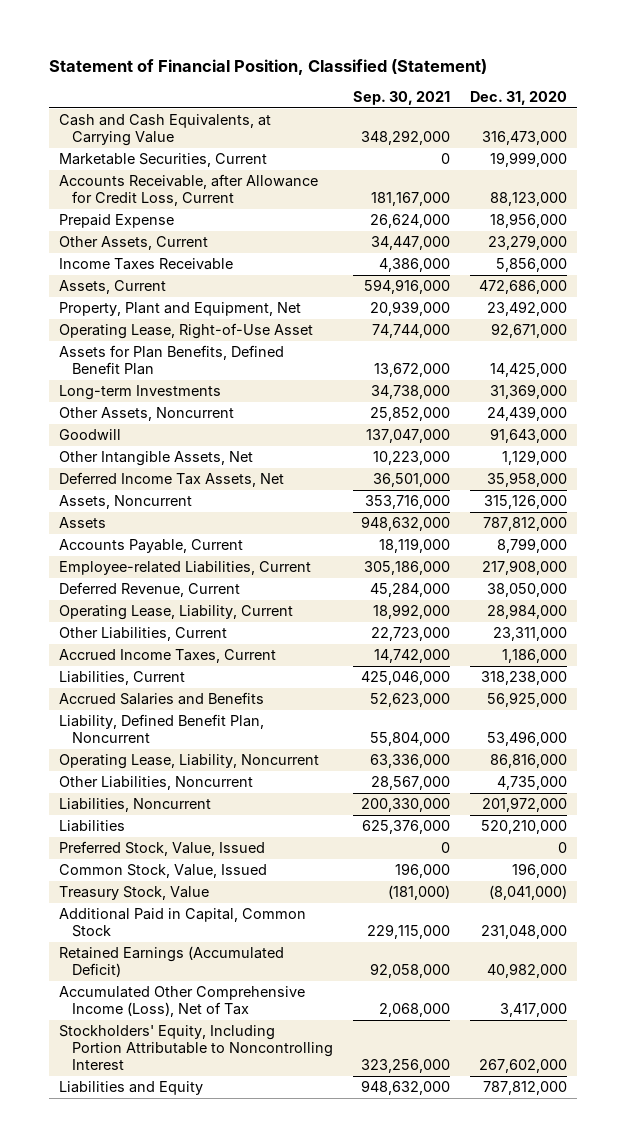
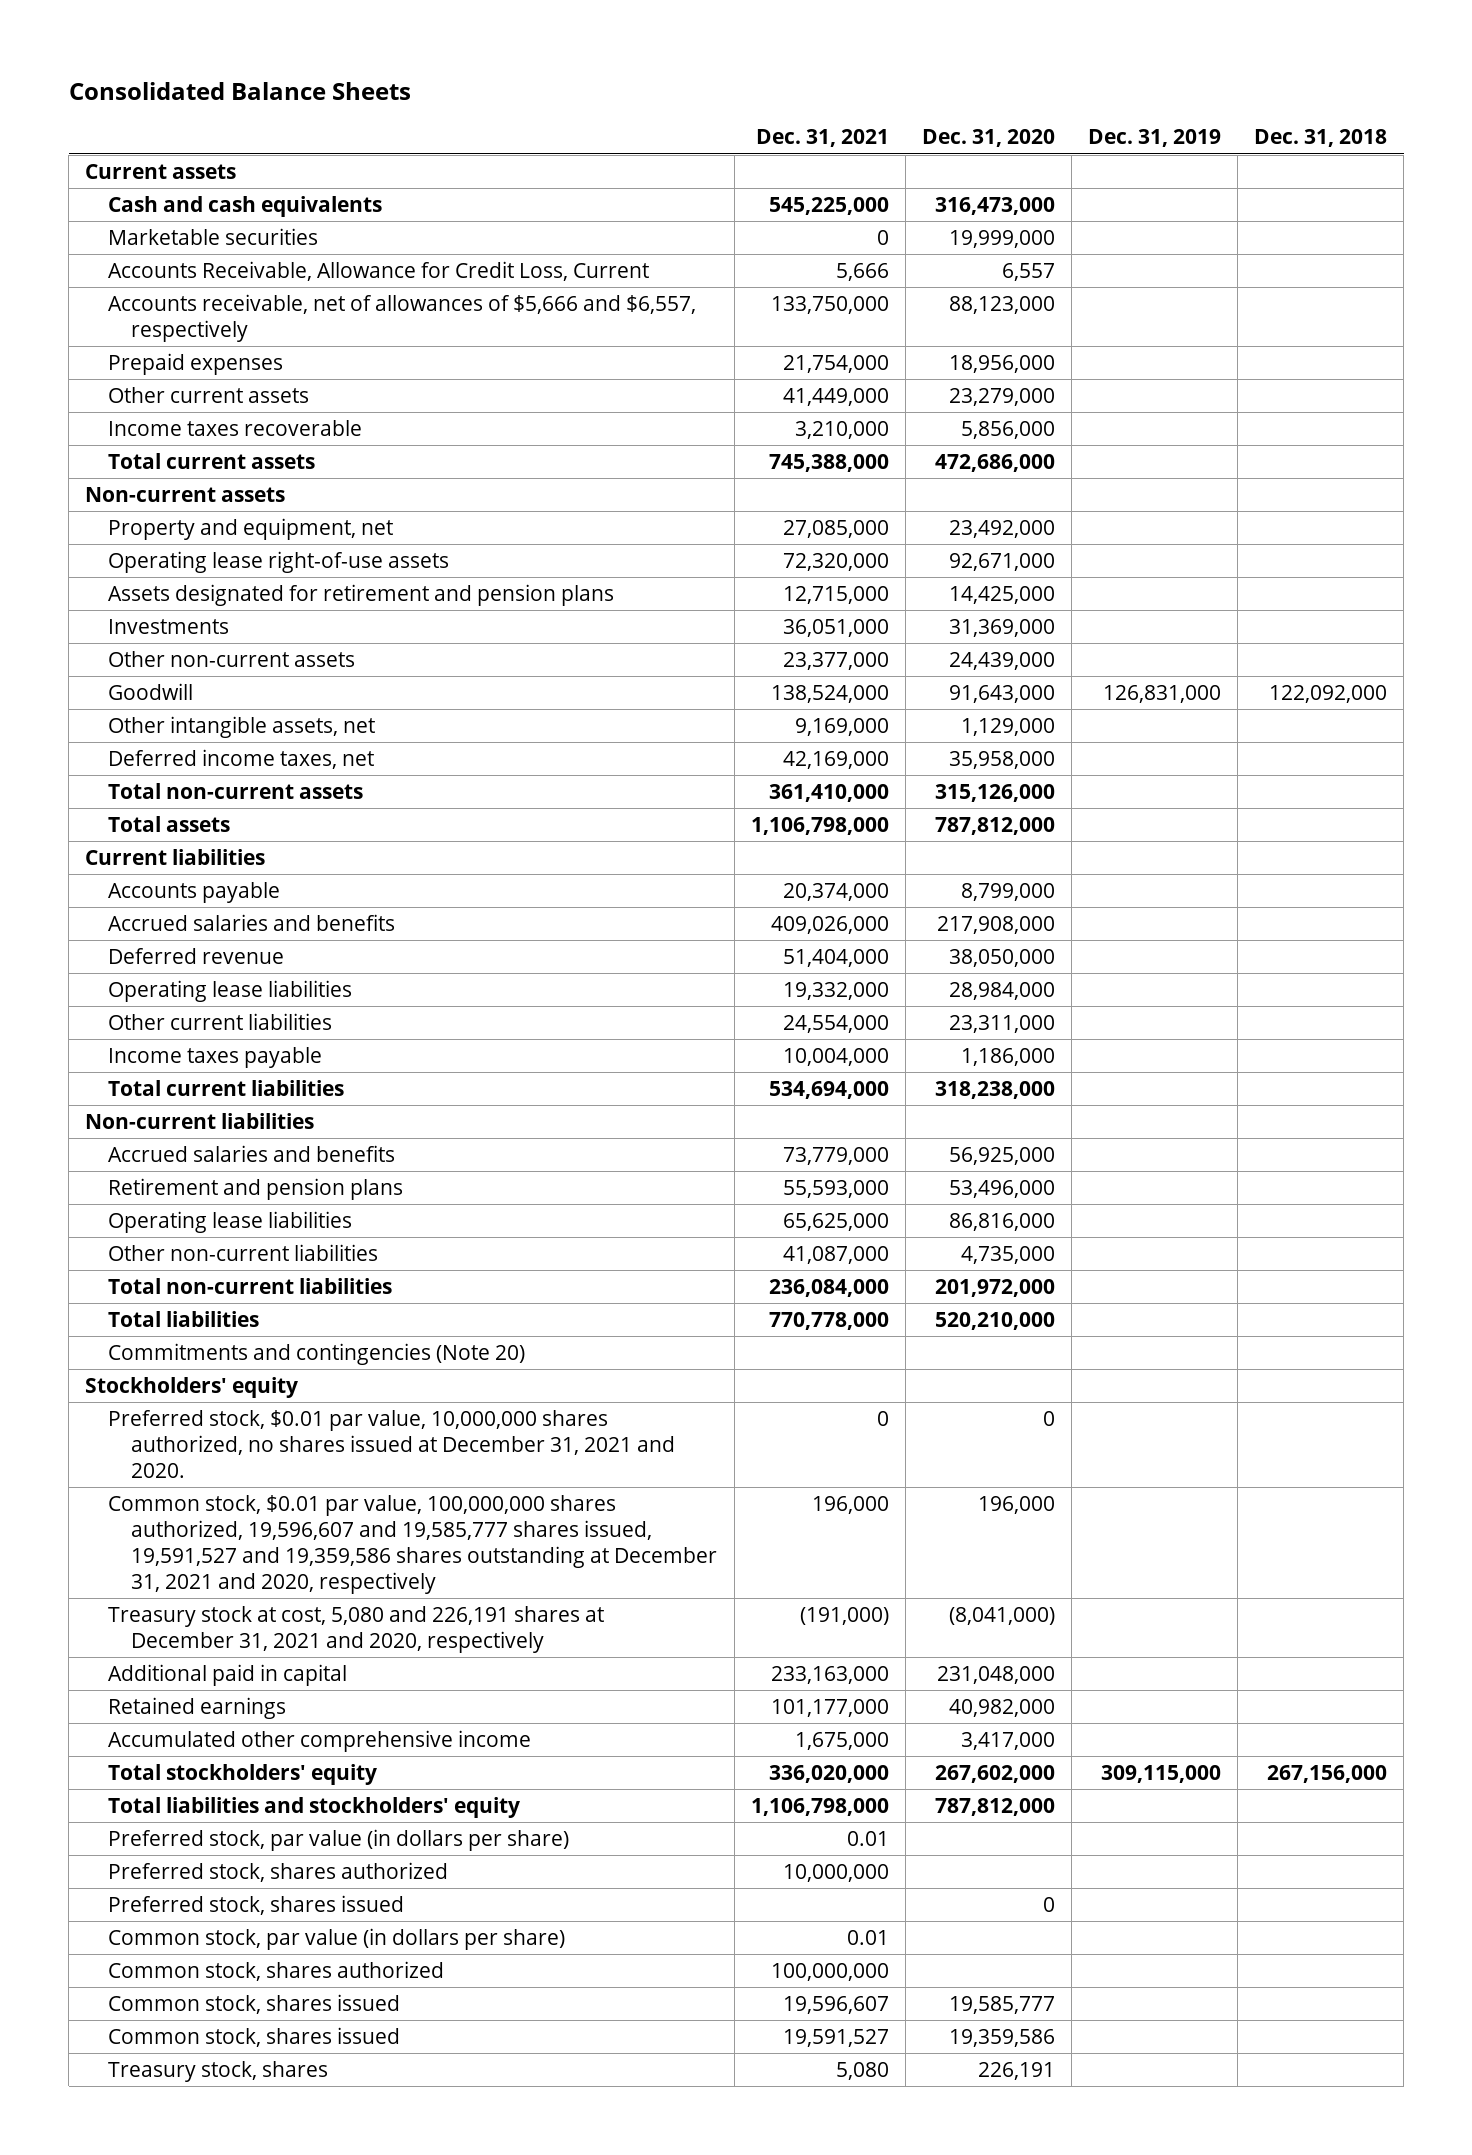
- Statement of Financial Position, Classified (Statement)
+ Consolidated Balance Sheets
- | Sep. 30, 2021 | Dec. 31, 2020
+ | Dec. 31, 2021 | Dec. 31, 2020 | Dec. 31, 2019 | Dec. 31, 2018
- Cash and Cash Equivalents, at Carrying Value | 348,292,000 | 316,473,000
- Marketable Securities, Current | 0 | 19,999,000
- Accounts Receivable, after Allowance for Credit Loss, Current | 181,167,000 | 88,123,000
- Prepaid Expense | 26,624,000 | 18,956,000
- Other Assets, Current | 34,447,000 | 23,279,000
- Income Taxes Receivable | 4,386,000 | 5,856,000
- Assets, Current | 594,916,000 | 472,686,000
- Property, Plant and Equipment, Net | 20,939,000 | 23,492,000
- Operating Lease, Right-of-Use Asset | 74,744,000 | 92,671,000
- Assets for Plan Benefits, Defined Benefit Plan | 13,672,000 | 14,425,000
- Long-term Investments | 34,738,000 | 31,369,000
- Other Assets, Noncurrent | 25,852,000 | 24,439,000
+ Current assets
+ Cash and cash equivalents | 545,225,000 | 316,473,000 | |
+ Marketable securities | 0 | 19,999,000 | |
+ Accounts Receivable, Allowance for Credit Loss, Current | 5,666 | 6,557 | |
+ Accounts receivable, net of allowances of $5,666 and $6,557, respectively | 133,750,000 | 88,123,000 | |
+ Prepaid expenses | 21,754,000 | 18,956,000 | |
+ Other current assets | 41,449,000 | 23,279,000 | |
+ Income taxes recoverable | 3,210,000 | 5,856,000 | |
+ Total current assets | 745,388,000 | 472,686,000 | |
+ Non-current assets
+ Property and equipment, net | 27,085,000 | 23,492,000 | |
+ Operating lease right-of-use assets | 72,320,000 | 92,671,000 | |
+ Assets designated for retirement and pension plans | 12,715,000 | 14,425,000 | |
+ Investments | 36,051,000 | 31,369,000 | |
+ Other non-current assets | 23,377,000 | 24,439,000 | |
- Other Intangible Assets, Net | 10,223,000 | 1,129,000
- Deferred Income Tax Assets, Net | 36,501,000 | 35,958,000
- Assets, Noncurrent | 353,716,000 | 315,126,000
- Assets | 948,632,000 | 787,812,000
- Accounts Payable, Current | 18,119,000 | 8,799,000
- Employee-related Liabilities, Current | 305,186,000 | 217,908,000
- Deferred Revenue, Current | 45,284,000 | 38,050,000
- Operating Lease, Liability, Current | 18,992,000 | 28,984,000
- Other Liabilities, Current | 22,723,000 | 23,311,000
- Accrued Income Taxes, Current | 14,742,000 | 1,186,000
- Liabilities, Current | 425,046,000 | 318,238,000
- Accrued Salaries and Benefits | 52,623,000 | 56,925,000
- Liability, Defined Benefit Plan, Noncurrent | 55,804,000 | 53,496,000
- Operating Lease, Liability, Noncurrent | 63,336,000 | 86,816,000
- Other Liabilities, Noncurrent | 28,567,000 | 4,735,000
- Liabilities, Noncurrent | 200,330,000 | 201,972,000
- Liabilities | 625,376,000 | 520,210,000
- Preferred Stock, Value, Issued | 0 | 0
- Common Stock, Value, Issued | 196,000 | 196,000
- Treasury Stock, Value | (181,000) | (8,041,000)
- Additional Paid in Capital, Common Stock | 229,115,000 | 231,048,000
- Retained Earnings (Accumulated Deficit) | 92,058,000 | 40,982,000
- Accumulated Other Comprehensive Income (Loss), Net of Tax | 2,068,000 | 3,417,000
- Stockholders' Equity, Including Portion Attributable to Noncontrolling Interest | 323,256,000 | 267,602,000
- Liabilities and Equity | 948,632,000 | 787,812,000
+ Other intangible assets, net | 9,169,000 | 1,129,000 | |
+ Deferred income taxes, net | 42,169,000 | 35,958,000 | |
+ Total non-current assets | 361,410,000 | 315,126,000 | |
+ Total assets | 1,106,798,000 | 787,812,000 | |
+ Current liabilities
+ Accounts payable | 20,374,000 | 8,799,000 | |
+ Accrued salaries and benefits | 409,026,000 | 217,908,000 | |
+ Deferred revenue | 51,404,000 | 38,050,000 | |
+ Operating lease liabilities | 19,332,000 | 28,984,000 | |
+ Other current liabilities | 24,554,000 | 23,311,000 | |
+ Income taxes payable | 10,004,000 | 1,186,000 | |
+ Total current liabilities | 534,694,000 | 318,238,000 | |
+ Non-current liabilities
+ Accrued salaries and benefits | 73,779,000 | 56,925,000 | |
+ Retirement and pension plans | 55,593,000 | 53,496,000 | |
+ Operating lease liabilities | 65,625,000 | 86,816,000 | |
+ Other non-current liabilities | 41,087,000 | 4,735,000 | |
+ Total non-current liabilities | 236,084,000 | 201,972,000 | |
+ Total liabilities | 770,778,000 | 520,210,000 | |
+ Commitments and contingencies (Note 20)
+ Stockholders' equity
+ Preferred stock, $0.01 par value, 10,000,000 shares authorized, no shares issued at December 31, 2021 and 2020. | 0 | 0 | |
+ Common stock, $0.01 par value, 100,000,000 shares authorized, 19,596,607 and 19,585,777 shares issued, 19,591,527 and 19,359,586 shares outstanding at December 31, 2021 and 2020, respectively | 196,000 | 196,000 | |
+ Treasury stock at cost, 5,080 and 226,191 shares at December 31, 2021 and 2020, respectively | (191,000) | (8,041,000) | |
+ Additional paid in capital | 233,163,000 | 231,048,000 | |
+ Retained earnings | 101,177,000 | 40,982,000 | |
+ Accumulated other comprehensive income | 1,675,000 | 3,417,000 | |
+ Total stockholders' equity | 336,020,000 | 267,602,000 | 309,115,000 | 267,156,000
+ Total liabilities and stockholders' equity | 1,106,798,000 | 787,812,000 | |
+ Preferred stock, par value (in dollars per share) | 0.01 | | |
+ Preferred stock, shares authorized | 10,000,000 | | |
+ Preferred stock, shares issued | | 0 | |
+ Common stock, par value (in dollars per share) | 0.01 | | |
+ Common stock, shares authorized | 100,000,000 | | |
+ Common stock, shares issued | 19,596,607 | 19,585,777 | |
+ Common stock, shares issued | 19,591,527 | 19,359,586 | |
+ Treasury stock, shares | 5,080 | 226,191 | |

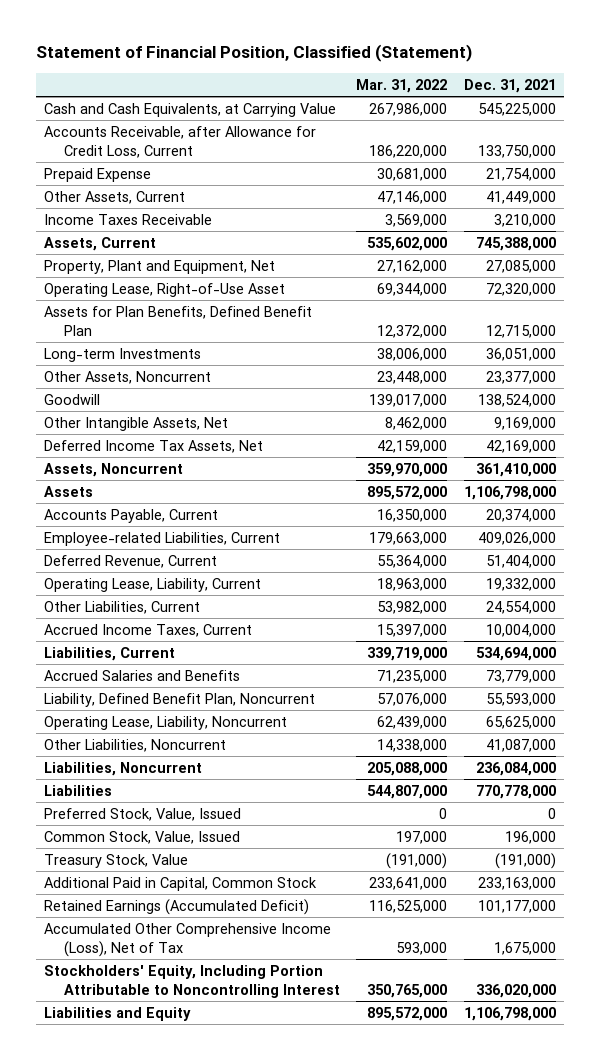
- Consolidated Balance Sheets
+ Statement of Financial Position, Classified (Statement)
- | Dec. 31, 2021 | Dec. 31, 2020 | Dec. 31, 2019 | Dec. 31, 2018
+ | Mar. 31, 2022 | Dec. 31, 2021
- Current assets
- Cash and cash equivalents | 545,225,000 | 316,473,000 | |
- Marketable securities | 0 | 19,999,000 | |
- Accounts Receivable, Allowance for Credit Loss, Current | 5,666 | 6,557 | |
- Accounts receivable, net of allowances of $5,666 and $6,557, respectively | 133,750,000 | 88,123,000 | |
- Prepaid expenses | 21,754,000 | 18,956,000 | |
- Other current assets | 41,449,000 | 23,279,000 | |
- Income taxes recoverable | 3,210,000 | 5,856,000 | |
- Total current assets | 745,388,000 | 472,686,000 | |
- Non-current assets
- Property and equipment, net | 27,085,000 | 23,492,000 | |
- Operating lease right-of-use assets | 72,320,000 | 92,671,000 | |
- Assets designated for retirement and pension plans | 12,715,000 | 14,425,000 | |
- Investments | 36,051,000 | 31,369,000 | |
- Other non-current assets | 23,377,000 | 24,439,000 | |
+ Cash and Cash Equivalents, at Carrying Value | 267,986,000 | 545,225,000
+ Accounts Receivable, after Allowance for Credit Loss, Current | 186,220,000 | 133,750,000
+ Prepaid Expense | 30,681,000 | 21,754,000
+ Other Assets, Current | 47,146,000 | 41,449,000
+ Income Taxes Receivable | 3,569,000 | 3,210,000
+ Assets, Current | 535,602,000 | 745,388,000
+ Property, Plant and Equipment, Net | 27,162,000 | 27,085,000
+ Operating Lease, Right-of-Use Asset | 69,344,000 | 72,320,000
+ Assets for Plan Benefits, Defined Benefit Plan | 12,372,000 | 12,715,000
+ Long-term Investments | 38,006,000 | 36,051,000
+ Other Assets, Noncurrent | 23,448,000 | 23,377,000
- Other intangible assets, net | 9,169,000 | 1,129,000 | |
- Deferred income taxes, net | 42,169,000 | 35,958,000 | |
- Total non-current assets | 361,410,000 | 315,126,000 | |
- Total assets | 1,106,798,000 | 787,812,000 | |
- Current liabilities
- Accounts payable | 20,374,000 | 8,799,000 | |
- Accrued salaries and benefits | 409,026,000 | 217,908,000 | |
- Deferred revenue | 51,404,000 | 38,050,000 | |
- Operating lease liabilities | 19,332,000 | 28,984,000 | |
- Other current liabilities | 24,554,000 | 23,311,000 | |
- Income taxes payable | 10,004,000 | 1,186,000 | |
- Total current liabilities | 534,694,000 | 318,238,000 | |
- Non-current liabilities
- Accrued salaries and benefits | 73,779,000 | 56,925,000 | |
- Retirement and pension plans | 55,593,000 | 53,496,000 | |
- Operating lease liabilities | 65,625,000 | 86,816,000 | |
- Other non-current liabilities | 41,087,000 | 4,735,000 | |
- Total non-current liabilities | 236,084,000 | 201,972,000 | |
- Total liabilities | 770,778,000 | 520,210,000 | |
- Commitments and contingencies (Note 20)
- Stockholders' equity
- Preferred stock, $0.01 par value, 10,000,000 shares authorized, no shares issued at December 31, 2021 and 2020. | 0 | 0 | |
- Common stock, $0.01 par value, 100,000,000 shares authorized, 19,596,607 and 19,585,777 shares issued, 19,591,527 and 19,359,586 shares outstanding at December 31, 2021 and 2020, respectively | 196,000 | 196,000 | |
- Treasury stock at cost, 5,080 and 226,191 shares at December 31, 2021 and 2020, respectively | (191,000) | (8,041,000) | |
- Additional paid in capital | 233,163,000 | 231,048,000 | |
- Retained earnings | 101,177,000 | 40,982,000 | |
- Accumulated other comprehensive income | 1,675,000 | 3,417,000 | |
- Total stockholders' equity | 336,020,000 | 267,602,000 | 309,115,000 | 267,156,000
- Total liabilities and stockholders' equity | 1,106,798,000 | 787,812,000 | |
- Preferred stock, par value (in dollars per share) | 0.01 | | |
- Preferred stock, shares authorized | 10,000,000 | | |
- Preferred stock, shares issued | | 0 | |
- Common stock, par value (in dollars per share) | 0.01 | | |
- Common stock, shares authorized | 100,000,000 | | |
- Common stock, shares issued | 19,596,607 | 19,585,777 | |
- Common stock, shares issued | 19,591,527 | 19,359,586 | |
- Treasury stock, shares | 5,080 | 226,191 | |
+ Other Intangible Assets, Net | 8,462,000 | 9,169,000
+ Deferred Income Tax Assets, Net | 42,159,000 | 42,169,000
+ Assets, Noncurrent | 359,970,000 | 361,410,000
+ Assets | 895,572,000 | 1,106,798,000
+ Accounts Payable, Current | 16,350,000 | 20,374,000
+ Employee-related Liabilities, Current | 179,663,000 | 409,026,000
+ Deferred Revenue, Current | 55,364,000 | 51,404,000
+ Operating Lease, Liability, Current | 18,963,000 | 19,332,000
+ Other Liabilities, Current | 53,982,000 | 24,554,000
+ Accrued Income Taxes, Current | 15,397,000 | 10,004,000
+ Liabilities, Current | 339,719,000 | 534,694,000
+ Accrued Salaries and Benefits | 71,235,000 | 73,779,000
+ Liability, Defined Benefit Plan, Noncurrent | 57,076,000 | 55,593,000
+ Operating Lease, Liability, Noncurrent | 62,439,000 | 65,625,000
+ Other Liabilities, Noncurrent | 14,338,000 | 41,087,000
+ Liabilities, Noncurrent | 205,088,000 | 236,084,000
+ Liabilities | 544,807,000 | 770,778,000
+ Preferred Stock, Value, Issued | 0 | 0
+ Common Stock, Value, Issued | 197,000 | 196,000
+ Treasury Stock, Value | (191,000) | (191,000)
+ Additional Paid in Capital, Common Stock | 233,641,000 | 233,163,000
+ Retained Earnings (Accumulated Deficit) | 116,525,000 | 101,177,000
+ Accumulated Other Comprehensive Income (Loss), Net of Tax | 593,000 | 1,675,000
+ Stockholders' Equity, Including Portion Attributable to Noncontrolling Interest | 350,765,000 | 336,020,000
+ Liabilities and Equity | 895,572,000 | 1,106,798,000

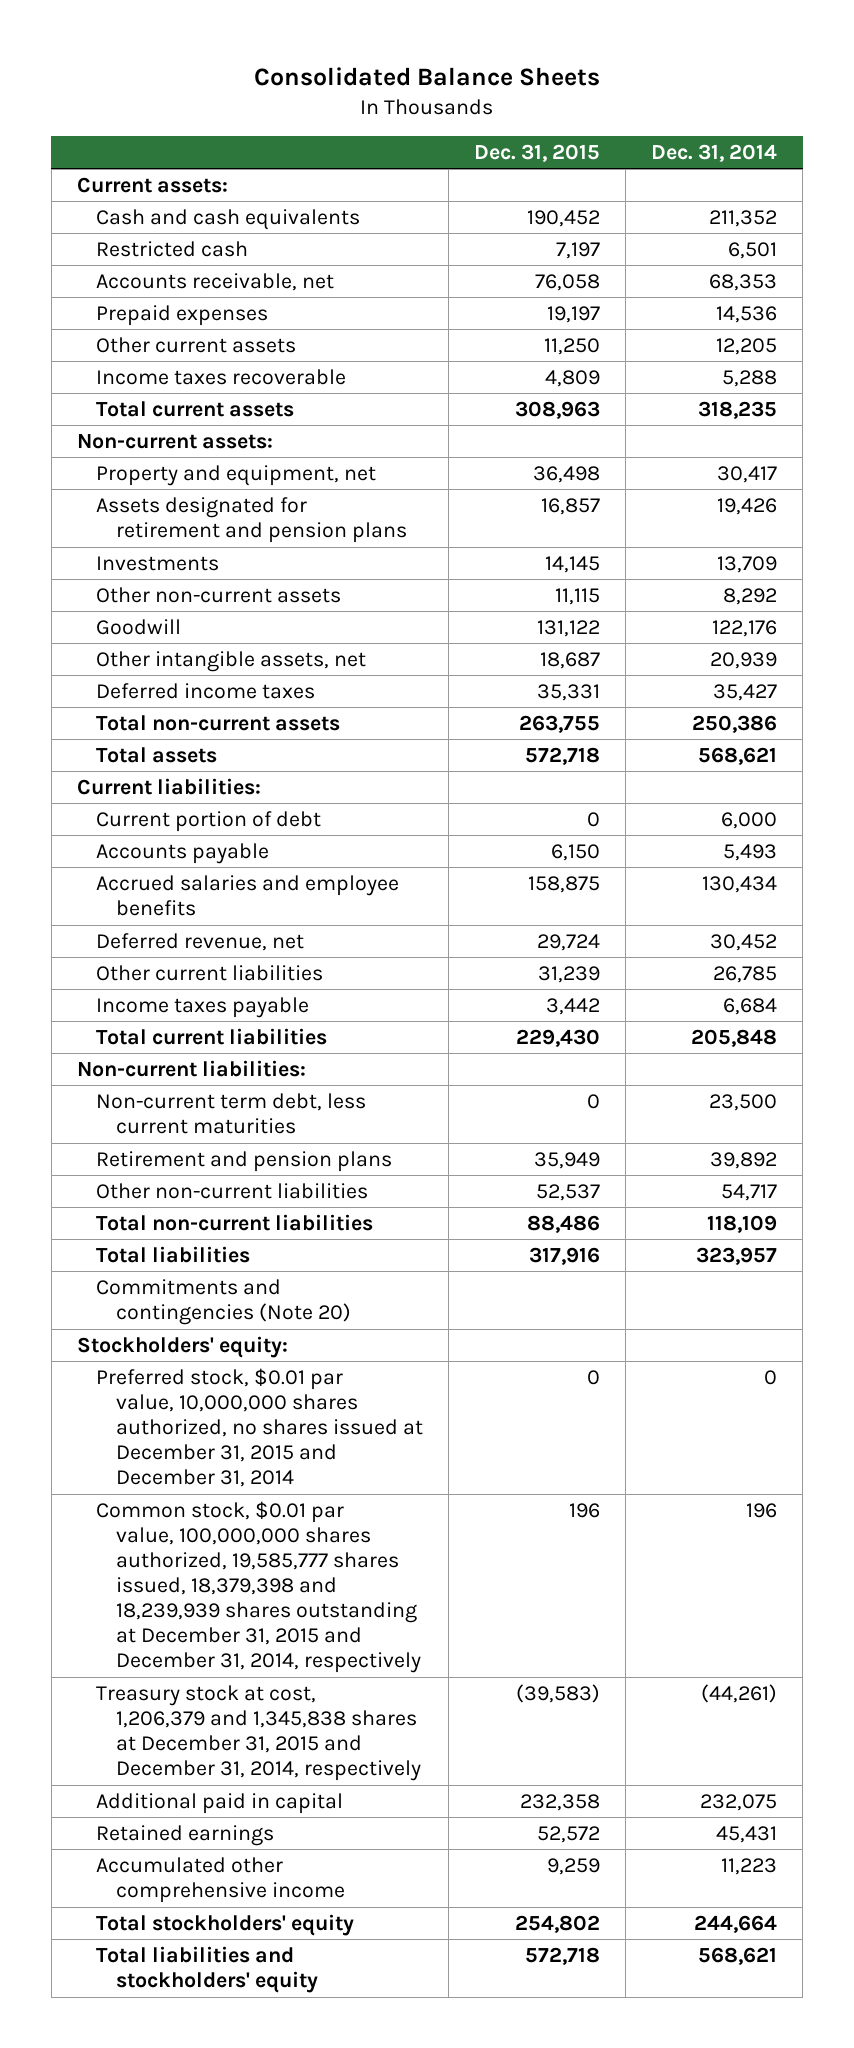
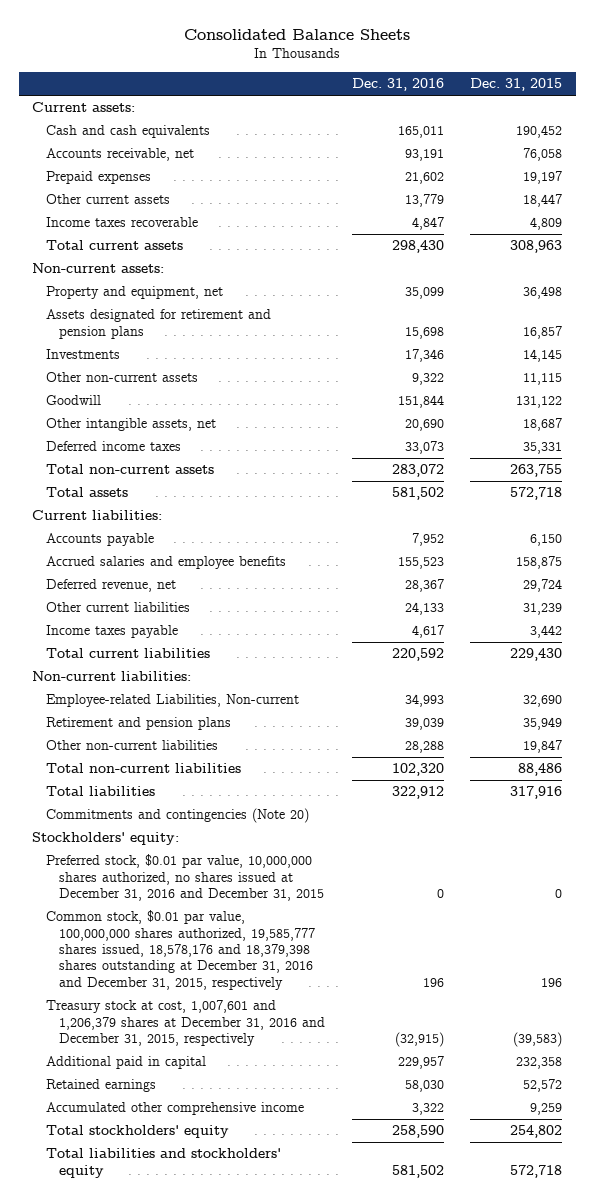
- | Dec. 31, 2015 | Dec. 31, 2014
+ | Dec. 31, 2016 | Dec. 31, 2015
- Restricted cash | 7,197 | 6,501
- Other current assets | 11,250 | 12,205
+ Other current assets | 13,779 | 18,447
- Current portion of debt | 0 | 6,000
- Non-current term debt, less current maturities | 0 | 23,500
+ Employee-related Liabilities, Non-current | 34,993 | 32,690
- Other non-current liabilities | 52,537 | 54,717
+ Other non-current liabilities | 28,288 | 19,847
- Preferred stock, $0.01 par value, 10,000,000 shares authorized, no shares issued at December 31, 2015 and December 31, 2014 | 0 | 0
- Common stock, $0.01 par value, 100,000,000 shares authorized, 19,585,777 shares issued, 18,379,398 and 18,239,939 shares outstanding at December 31, 2015 and December 31, 2014, respectively | 196 | 196
- Treasury stock at cost, 1,206,379 and 1,345,838 shares at December 31, 2015 and December 31, 2014, respectively | (39,583) | (44,261)
+ Preferred stock, $0.01 par value, 10,000,000 shares authorized, no shares issued at December 31, 2016 and December 31, 2015 | 0 | 0
+ Common stock, $0.01 par value, 100,000,000 shares authorized, 19,585,777 shares issued, 18,578,176 and 18,379,398 shares outstanding at December 31, 2016 and December 31, 2015, respectively | 196 | 196
+ Treasury stock at cost, 1,007,601 and 1,206,379 shares at December 31, 2016 and December 31, 2015, respectively | (32,915) | (39,583)

